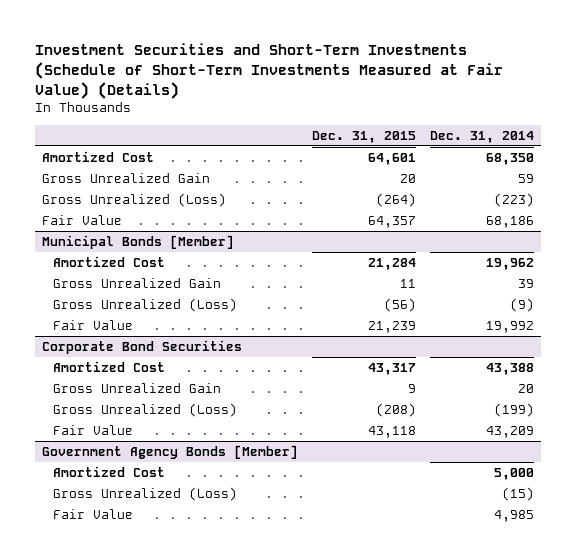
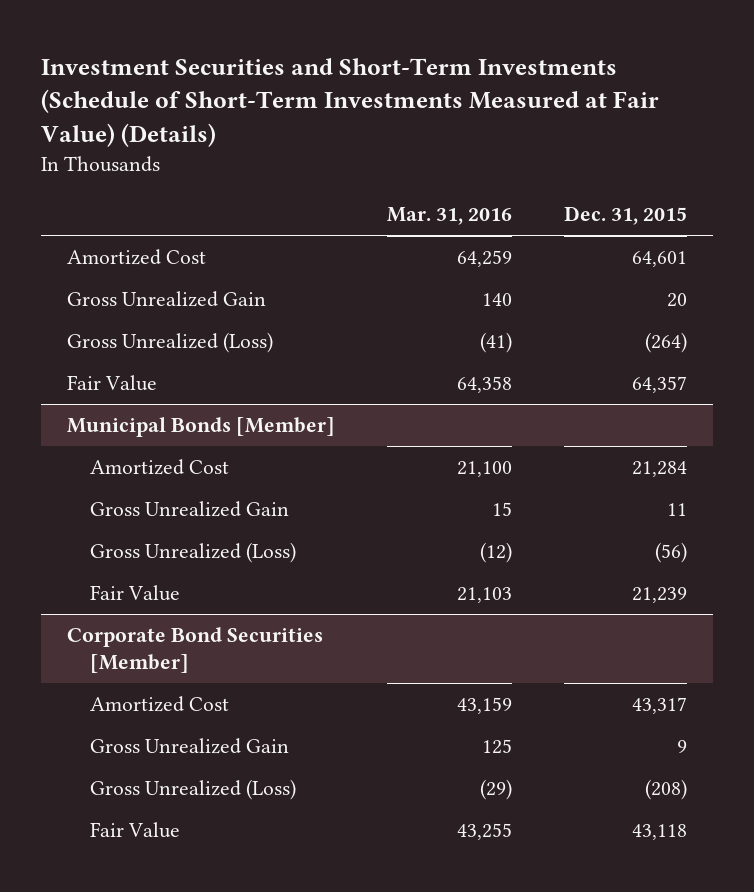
- | Dec. 31, 2015 | Dec. 31, 2014
+ | Mar. 31, 2016 | Dec. 31, 2015
- Corporate Bond Securities
+ Corporate Bond Securities [Member]
- Government Agency Bonds [Member]
- Amortized Cost | | 5,000
- Gross Unrealized (Loss) | | (15)
- Fair Value | | 4,985

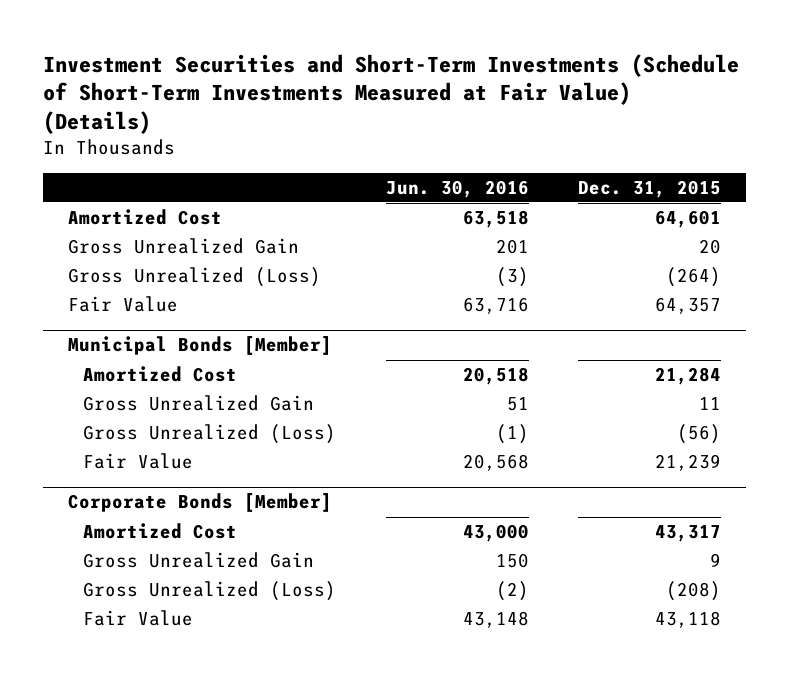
- | Mar. 31, 2016 | Dec. 31, 2015
+ | Jun. 30, 2016 | Dec. 31, 2015
- Corporate Bond Securities [Member]
+ Corporate Bonds [Member]

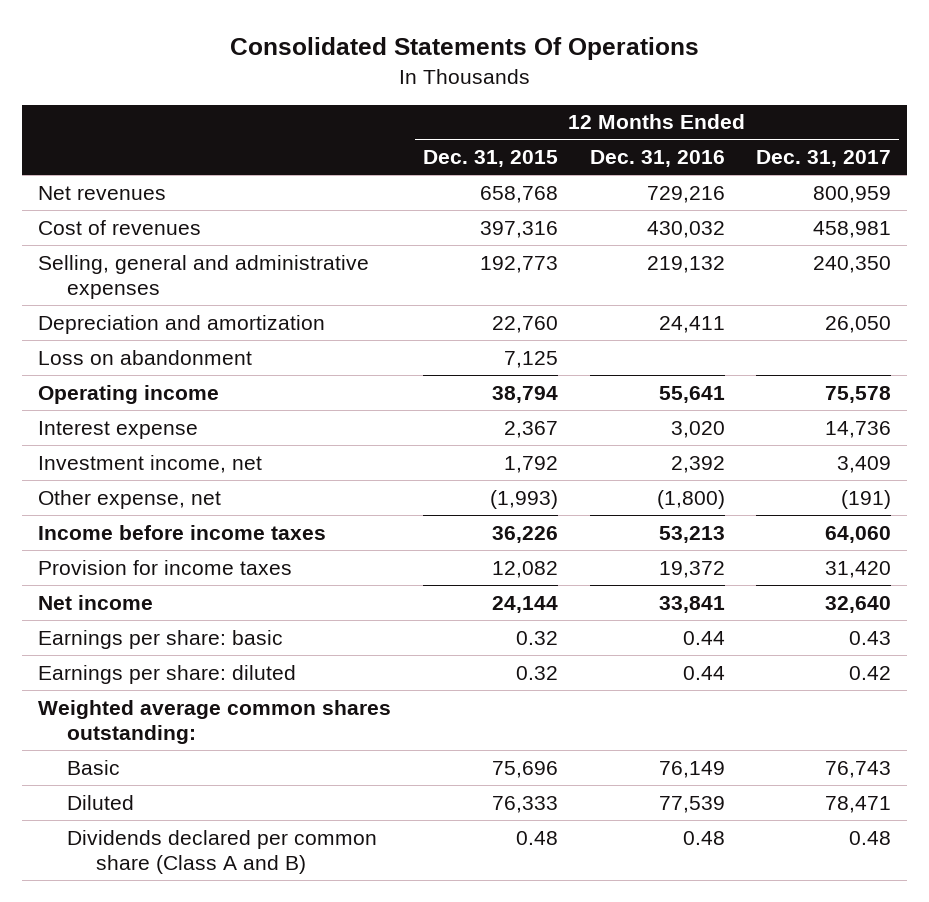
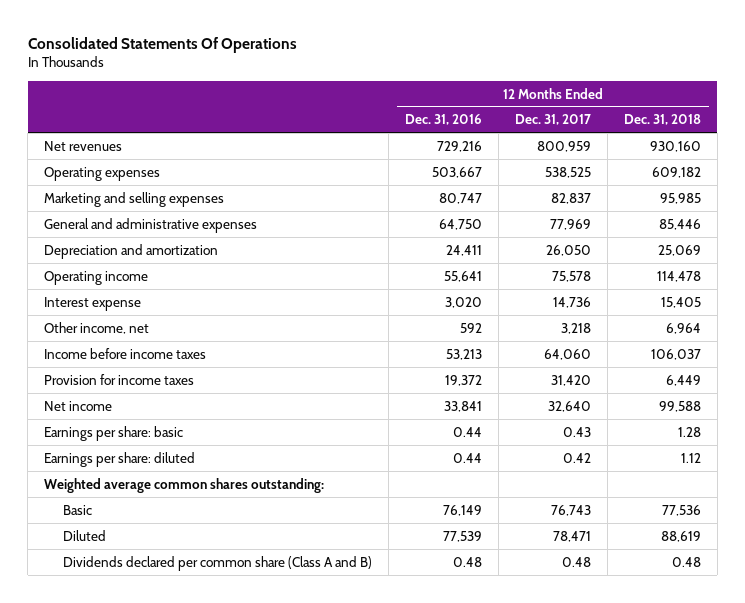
- | 12 Months Ended Dec. 31, 2015 | 12 Months Ended Dec. 31, 2016 | 12 Months Ended Dec. 31, 2017
+ | 12 Months Ended Dec. 31, 2016 | 12 Months Ended Dec. 31, 2017 | 12 Months Ended Dec. 31, 2018
- Cost of revenues | 397,316 | 430,032 | 458,981
- Selling, general and administrative expenses | 192,773 | 219,132 | 240,350
+ Operating expenses | 503,667 | 538,525 | 609,182
+ Marketing and selling expenses | 80,747 | 82,837 | 95,985
+ General and administrative expenses | 64,750 | 77,969 | 85,446
- Loss on abandonment | 7,125 | |
- Investment income, net | 1,792 | 2,392 | 3,409
- Other expense, net | (1,993) | (1,800) | (191)
+ Other income, net | 592 | 3,218 | 6,964

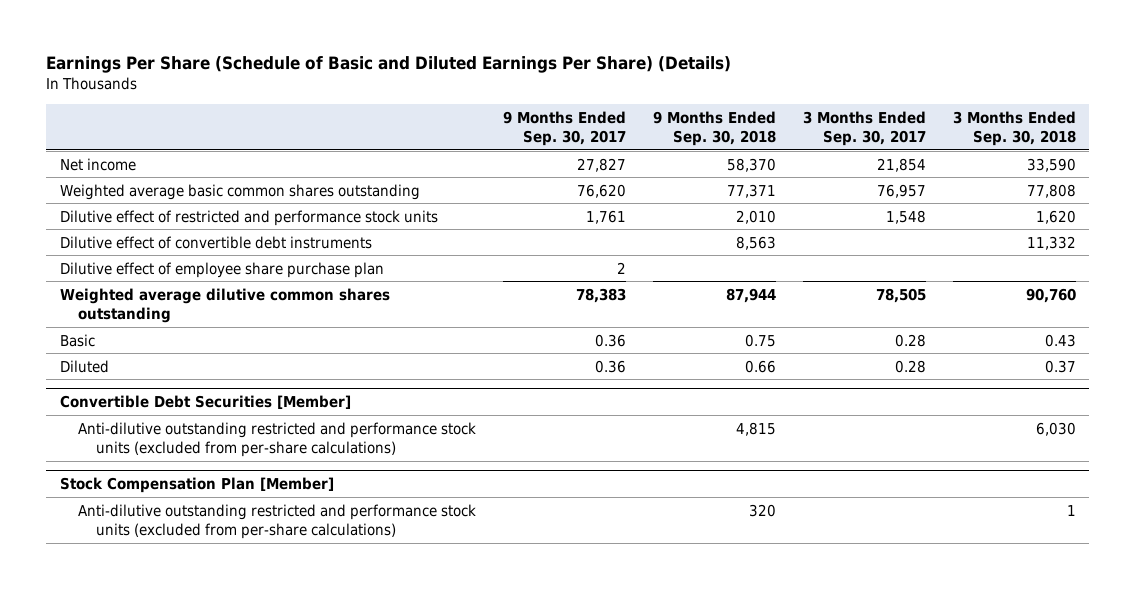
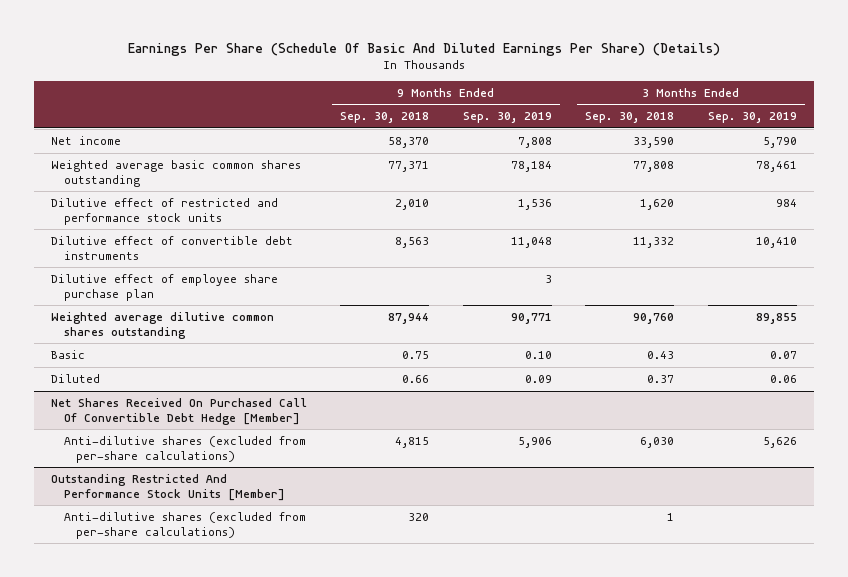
- Earnings Per Share (Schedule of Basic and Diluted Earnings Per Share) (Details)
+ Earnings Per Share (Schedule Of Basic And Diluted Earnings Per Share) (Details)
- | 9 Months Ended Sep. 30, 2017 | 9 Months Ended Sep. 30, 2018 | 3 Months Ended Sep. 30, 2017 | 3 Months Ended Sep. 30, 2018
+ | 9 Months Ended Sep. 30, 2018 | 9 Months Ended Sep. 30, 2019 | 3 Months Ended Sep. 30, 2018 | 3 Months Ended Sep. 30, 2019
- Convertible Debt Securities [Member]
- Anti-dilutive outstanding restricted and performance stock units (excluded from per-share calculations) | | 4,815 | | 6,030
- Stock Compensation Plan [Member]
- Anti-dilutive outstanding restricted and performance stock units (excluded from per-share calculations) | | 320 | | 1
+ Net Shares Received On Purchased Call Of Convertible Debt Hedge [Member]
+ Anti-dilutive shares (excluded from per-share calculations) | 4,815 | 5,906 | 6,030 | 5,626
+ Outstanding Restricted And Performance Stock Units [Member]
+ Anti-dilutive shares (excluded from per-share calculations) | 320 | | 1 |

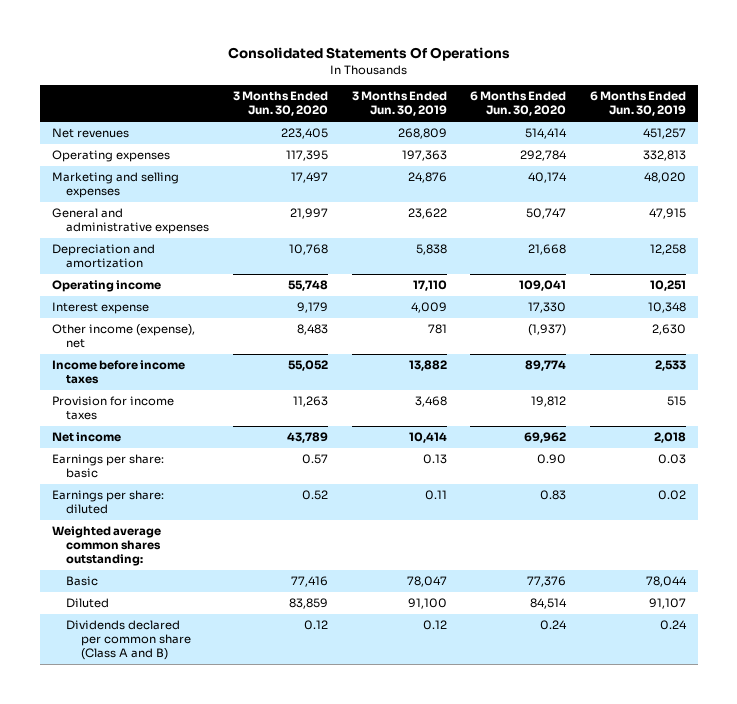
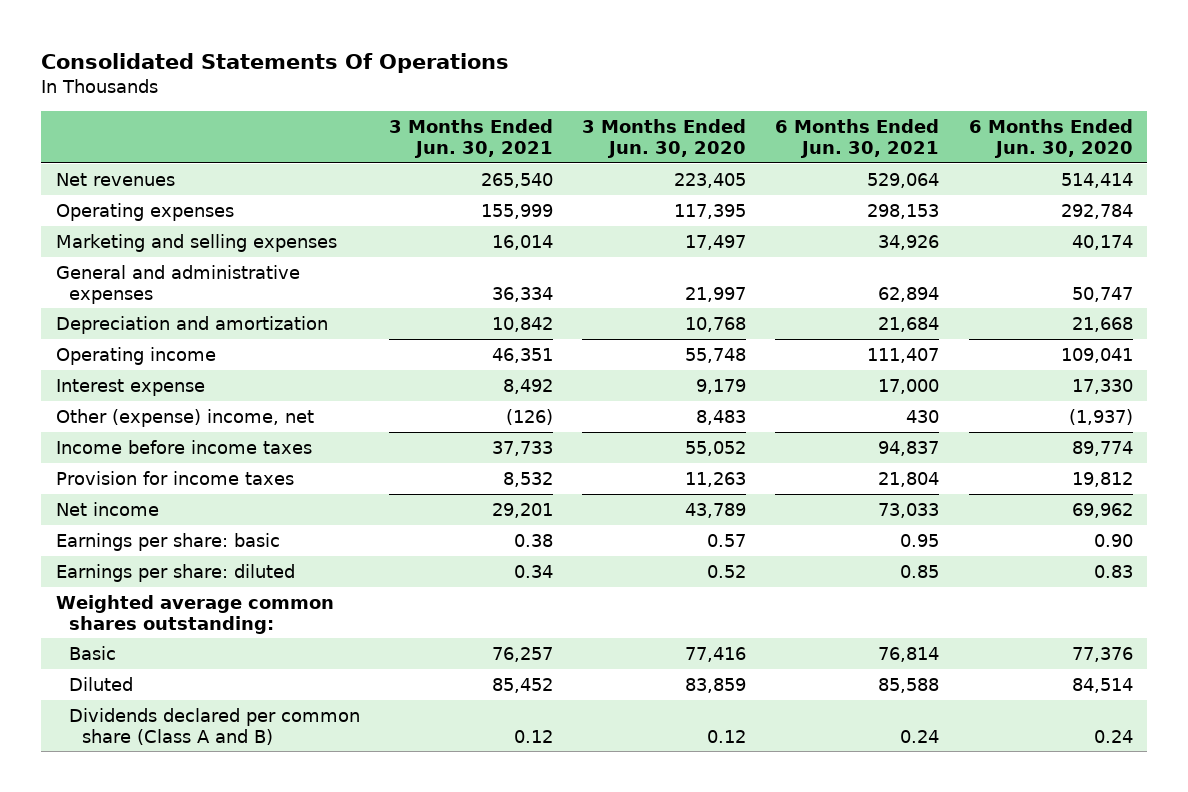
- | 3 Months Ended Jun. 30, 2020 | 3 Months Ended Jun. 30, 2019 | 6 Months Ended Jun. 30, 2020 | 6 Months Ended Jun. 30, 2019
+ | 3 Months Ended Jun. 30, 2021 | 3 Months Ended Jun. 30, 2020 | 6 Months Ended Jun. 30, 2021 | 6 Months Ended Jun. 30, 2020
- Other income (expense), net | 8,483 | 781 | (1,937) | 2,630
+ Other (expense) income, net | (126) | 8,483 | 430 | (1,937)

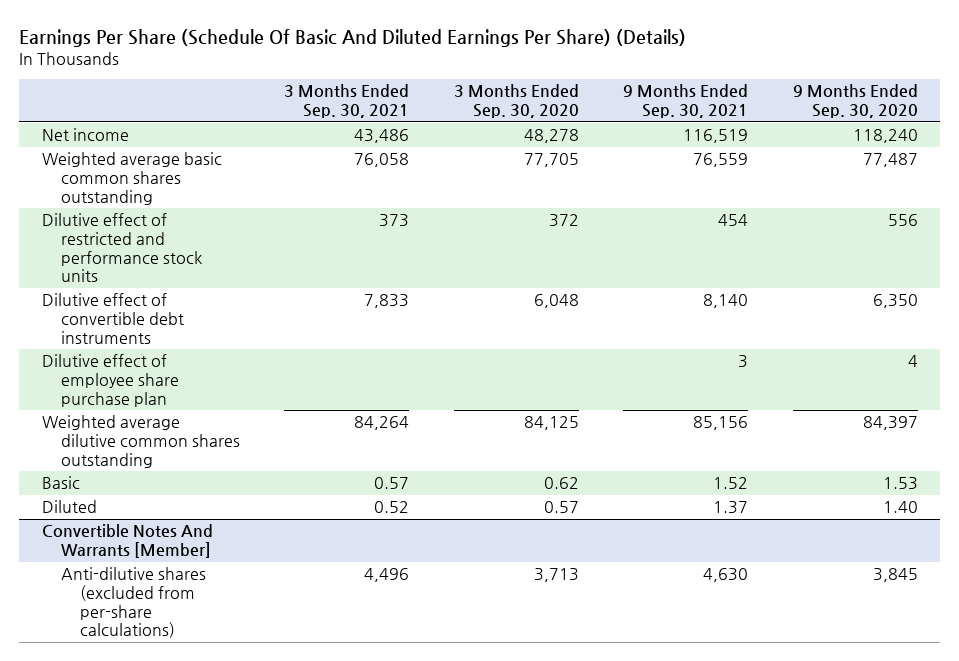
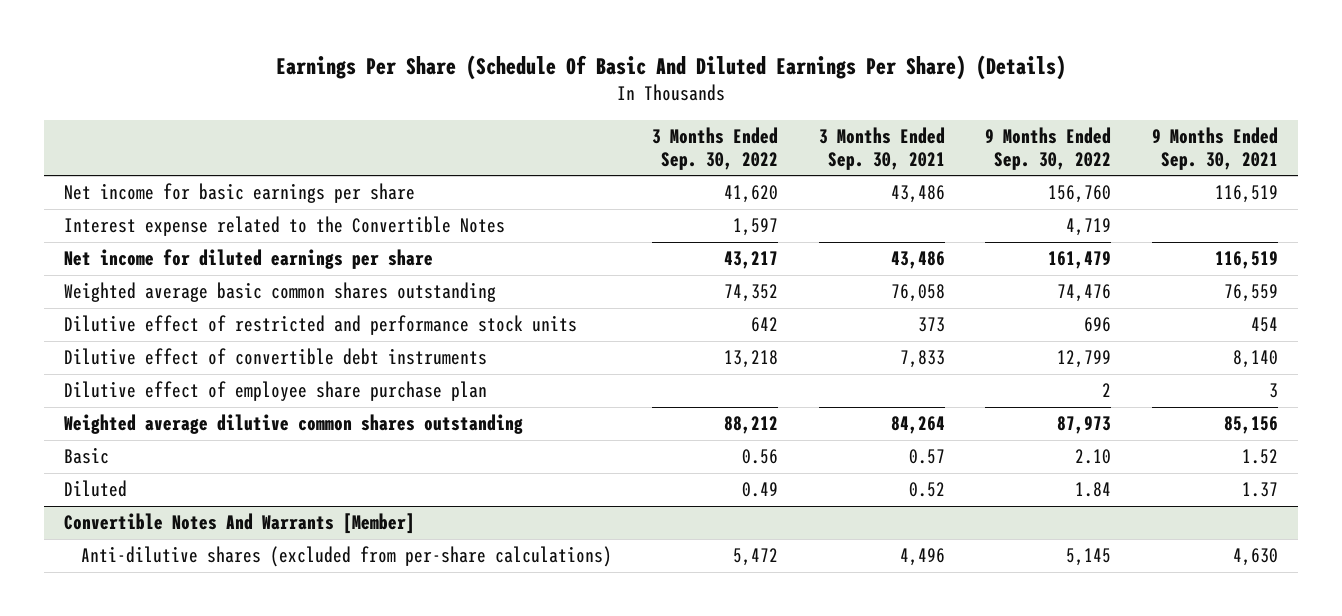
- | 3 Months Ended Sep. 30, 2021 | 3 Months Ended Sep. 30, 2020 | 9 Months Ended Sep. 30, 2021 | 9 Months Ended Sep. 30, 2020
+ | 3 Months Ended Sep. 30, 2022 | 3 Months Ended Sep. 30, 2021 | 9 Months Ended Sep. 30, 2022 | 9 Months Ended Sep. 30, 2021
- Net income | 43,486 | 48,278 | 116,519 | 118,240
+ Net income for basic earnings per share | 41,620 | 43,486 | 156,760 | 116,519
+ Interest expense related to the Convertible Notes | 1,597 | | 4,719 |
+ Net income for diluted earnings per share | 43,217 | 43,486 | 161,479 | 116,519

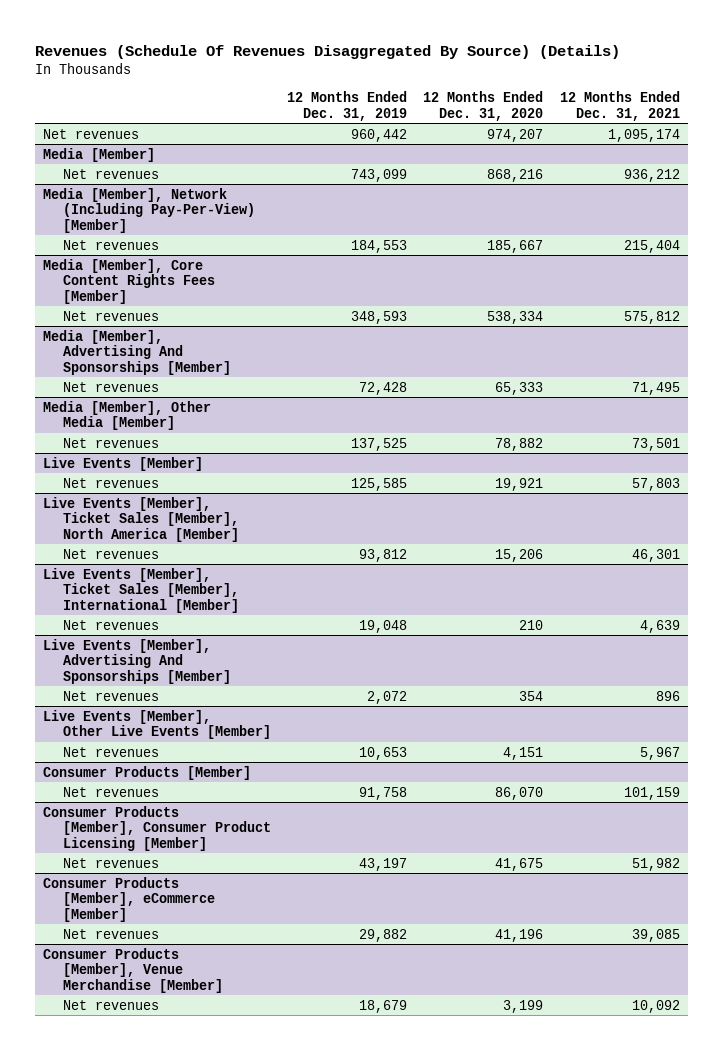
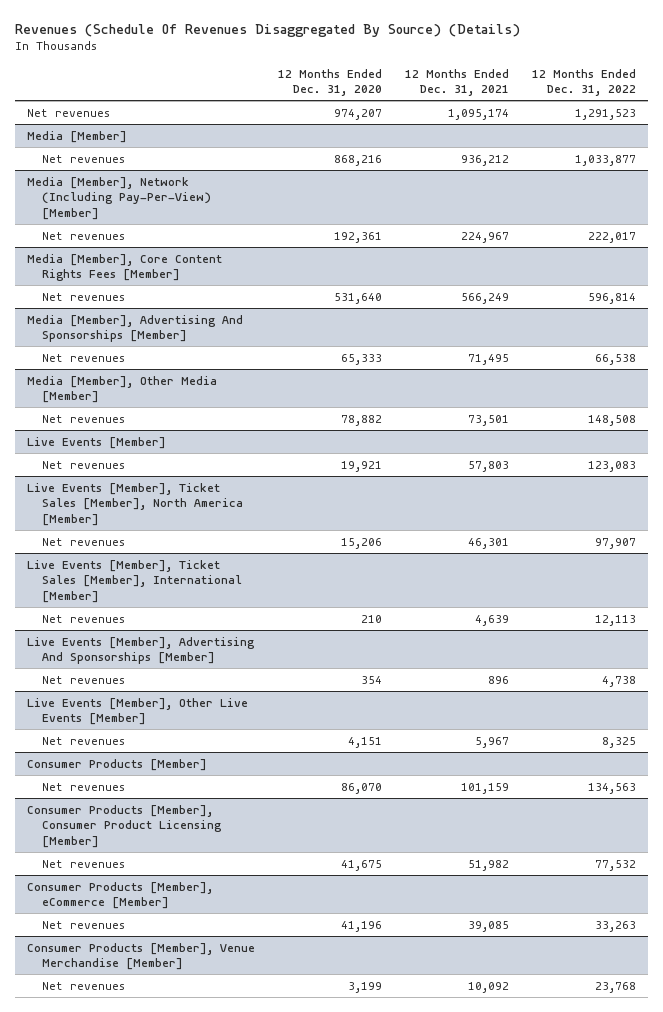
- | 12 Months Ended Dec. 31, 2019 | 12 Months Ended Dec. 31, 2020 | 12 Months Ended Dec. 31, 2021
+ | 12 Months Ended Dec. 31, 2020 | 12 Months Ended Dec. 31, 2021 | 12 Months Ended Dec. 31, 2022
@ Media [Member], Network (Including Pay-Per-View) [Member]
- Net revenues | 184,553 | 185,667 | 215,404
+ Net revenues | 192,361 | 224,967 | 222,017
@ Media [Member], Core Content Rights Fees [Member]
- Net revenues | 348,593 | 538,334 | 575,812
+ Net revenues | 531,640 | 566,249 | 596,814

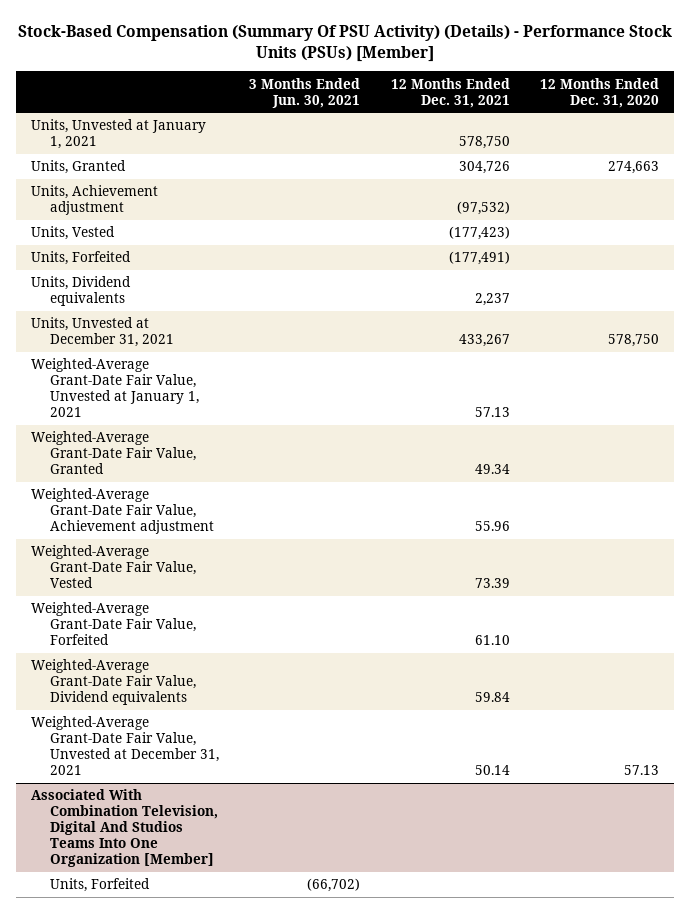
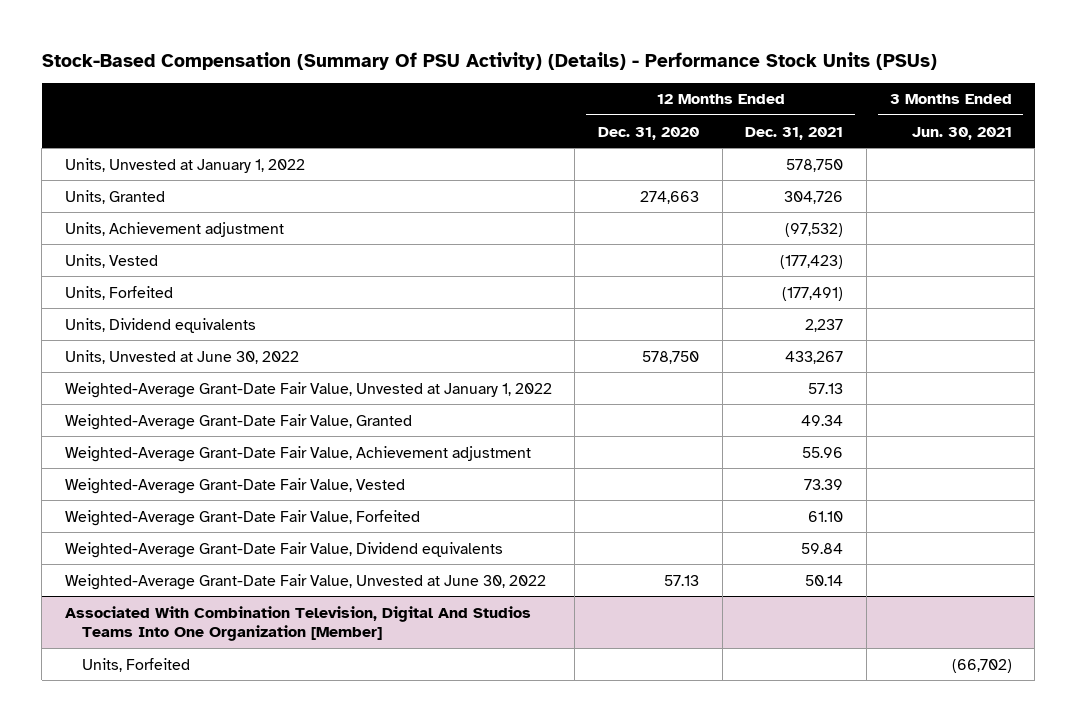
- Stock-Based Compensation (Summary Of PSU Activity) (Details) - Performance Stock Units (PSUs) [Member]
+ Stock-Based Compensation (Summary Of PSU Activity) (Details) - Performance Stock Units (PSUs)
- | 3 Months Ended Jun. 30, 2021 | 12 Months Ended Dec. 31, 2021 | 12 Months Ended Dec. 31, 2020
+ | 12 Months Ended Dec. 31, 2020 | 12 Months Ended Dec. 31, 2021 | 3 Months Ended Jun. 30, 2021
- Units, Unvested at January 1, 2021 | | 578,750 |
+ Units, Unvested at January 1, 2022 | | 578,750 |
- Units, Unvested at December 31, 2021 | | 433,267 | 578,750
- Weighted-Average Grant-Date Fair Value, Unvested at January 1, 2021 | | 57.13 |
+ Units, Unvested at June 30, 2022 | 578,750 | 433,267 |
+ Weighted-Average Grant-Date Fair Value, Unvested at January 1, 2022 | | 57.13 |
- Weighted-Average Grant-Date Fair Value, Unvested at December 31, 2021 | | 50.14 | 57.13
+ Weighted-Average Grant-Date Fair Value, Unvested at June 30, 2022 | 57.13 | 50.14 |

